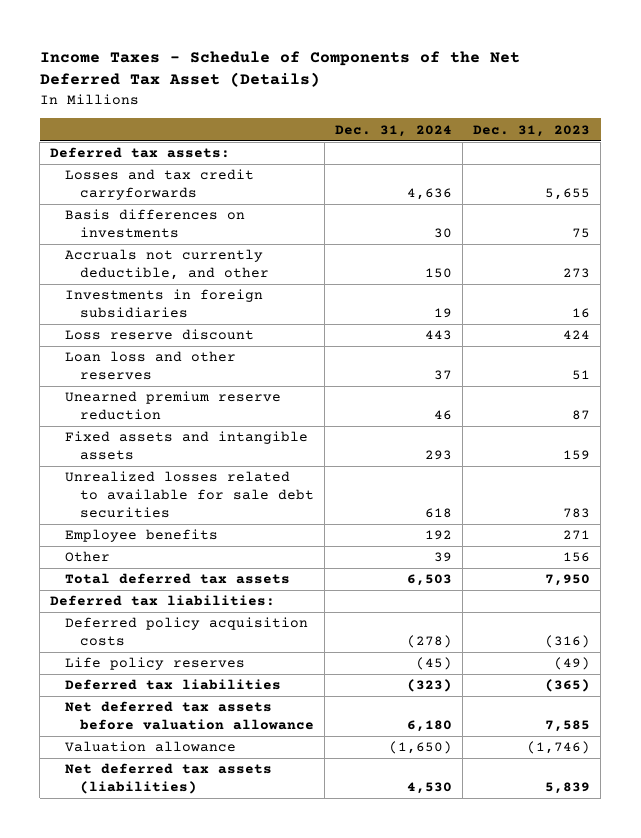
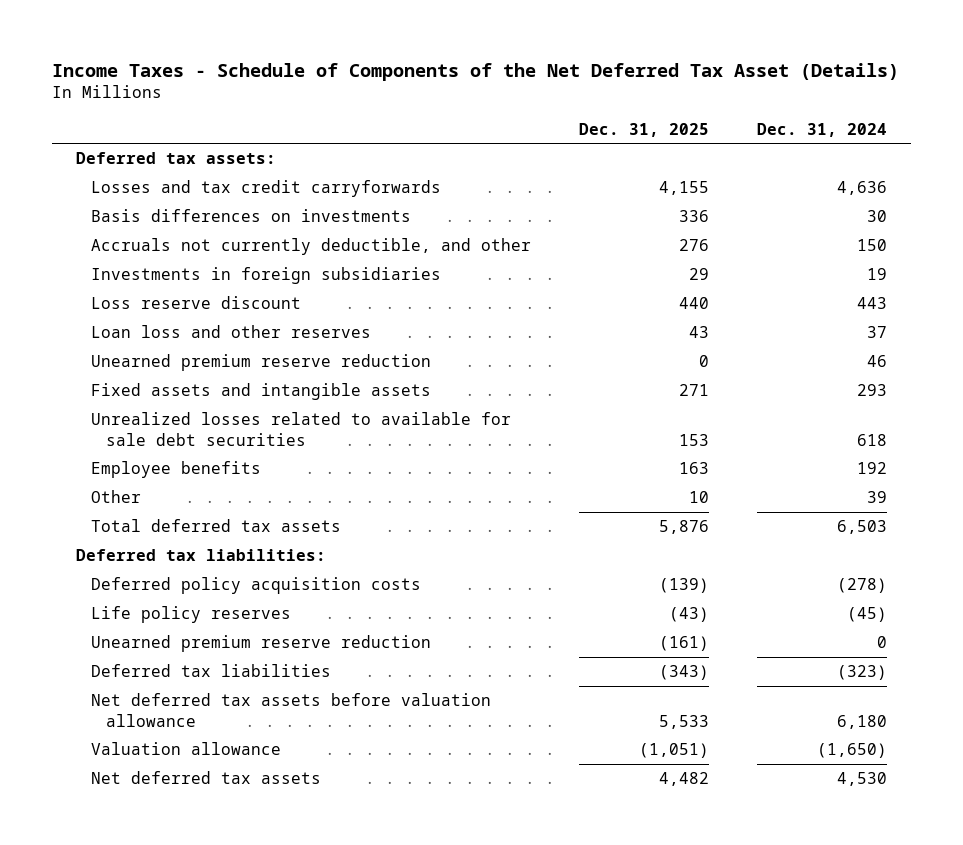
- | Dec. 31, 2024 | Dec. 31, 2023
+ | Dec. 31, 2025 | Dec. 31, 2024
+ Unearned premium reserve reduction | (161) | 0
- Net deferred tax assets (liabilities) | 4,530 | 5,839
+ Net deferred tax assets | 4,482 | 4,530

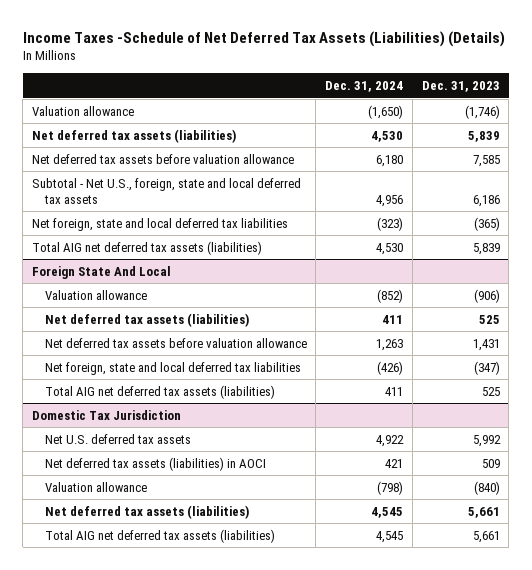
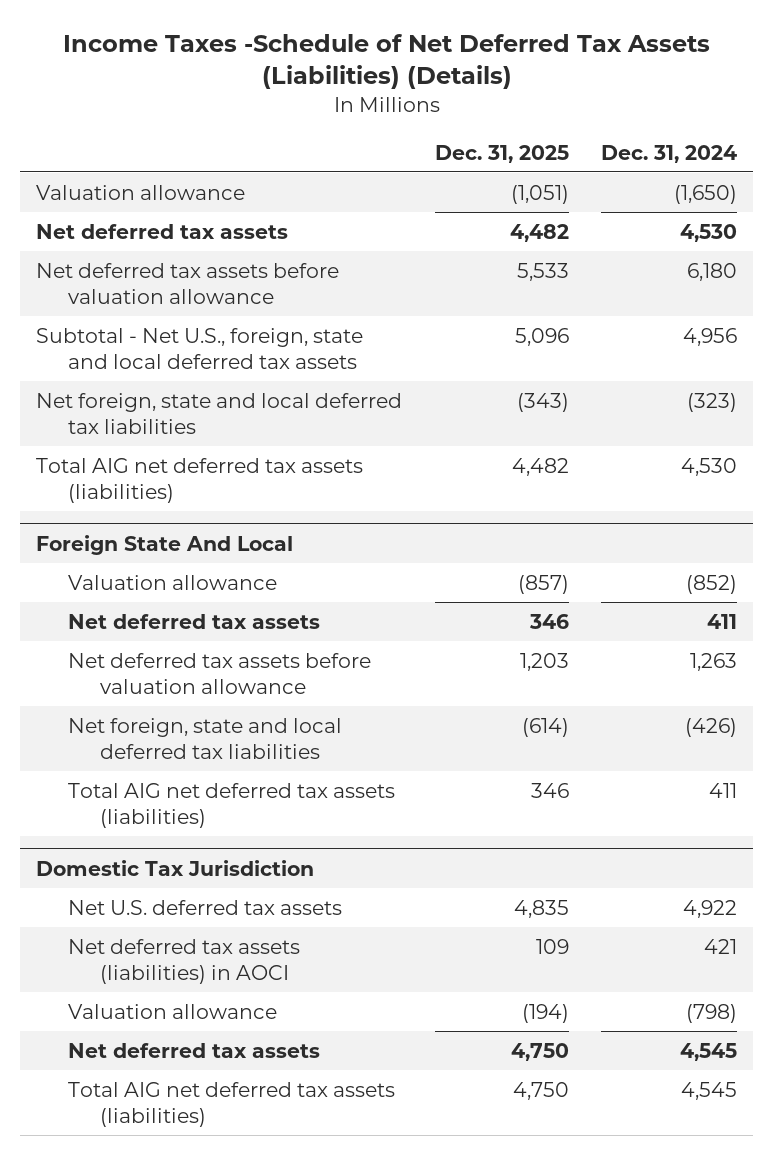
- | Dec. 31, 2024 | Dec. 31, 2023
+ | Dec. 31, 2025 | Dec. 31, 2024
- Net deferred tax assets (liabilities) | 4,530 | 5,839
+ Net deferred tax assets | 4,482 | 4,530
@ Foreign State And Local
- Net deferred tax assets (liabilities) | 411 | 525
+ Net deferred tax assets | 346 | 411
@ Domestic Tax Jurisdiction
- Net deferred tax assets (liabilities) | 4,545 | 5,661
+ Net deferred tax assets | 4,750 | 4,545

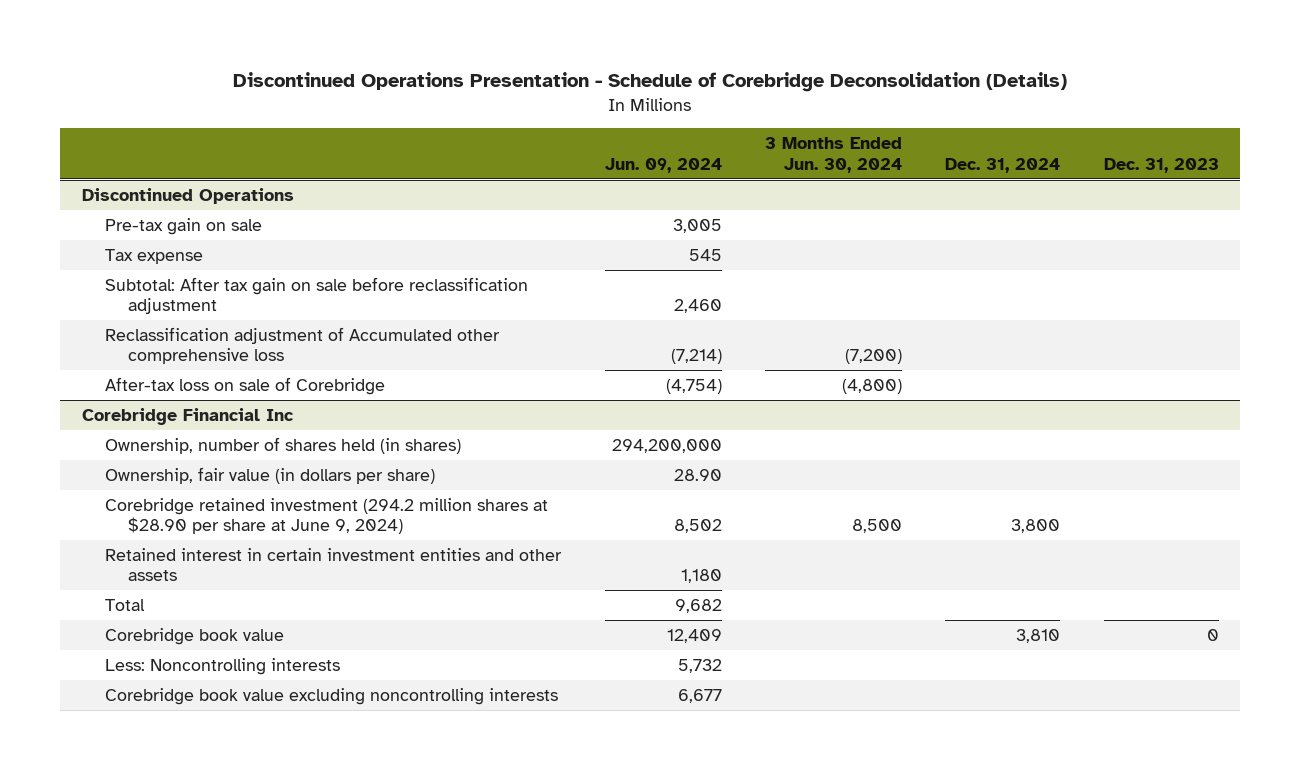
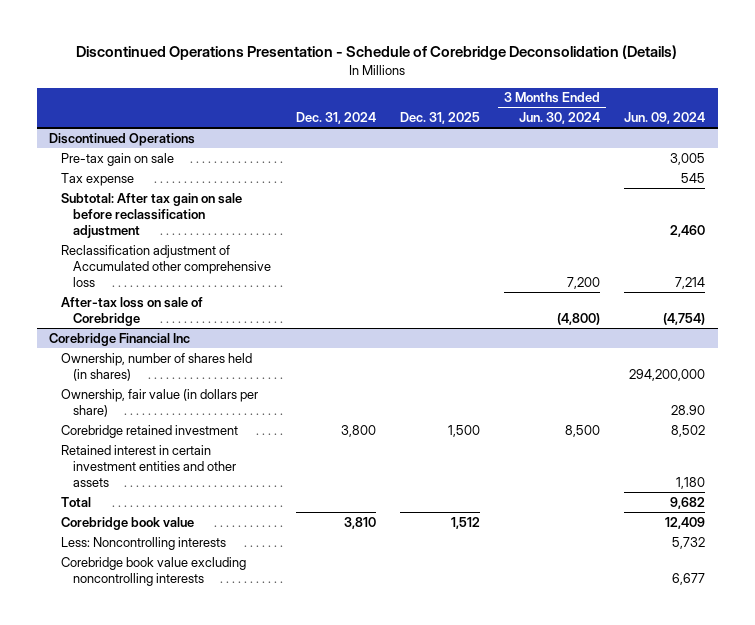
- | Jun. 09, 2024 | 3 Months Ended Jun. 30, 2024 | Dec. 31, 2024 | Dec. 31, 2023
+ | Dec. 31, 2024 | Dec. 31, 2025 | 3 Months Ended Jun. 30, 2024 | Jun. 09, 2024
@ Discontinued Operations
- Reclassification adjustment of Accumulated other comprehensive loss | (7,214) | (7,200) | |
+ Reclassification adjustment of Accumulated other comprehensive loss | | | 7,200 | 7,214
@ Corebridge Financial Inc
- Corebridge retained investment (294.2 million shares at $28.90 per share at June 9, 2024) | 8,502 | 8,500 | 3,800 |
+ Corebridge retained investment | 3,800 | 1,500 | 8,500 | 8,502

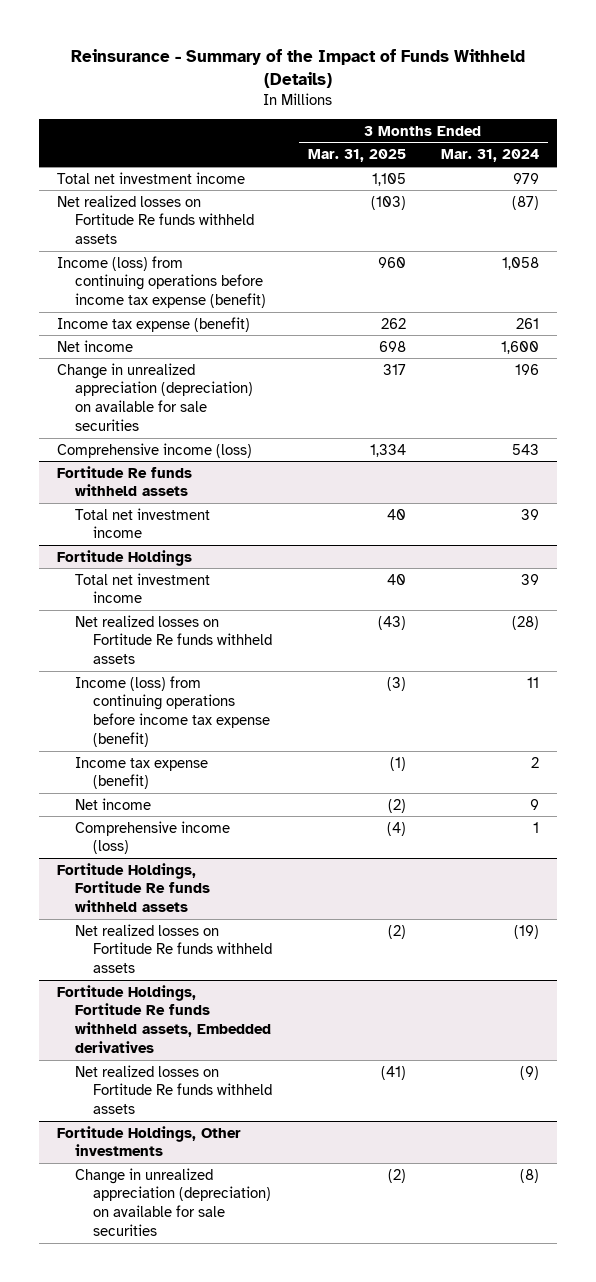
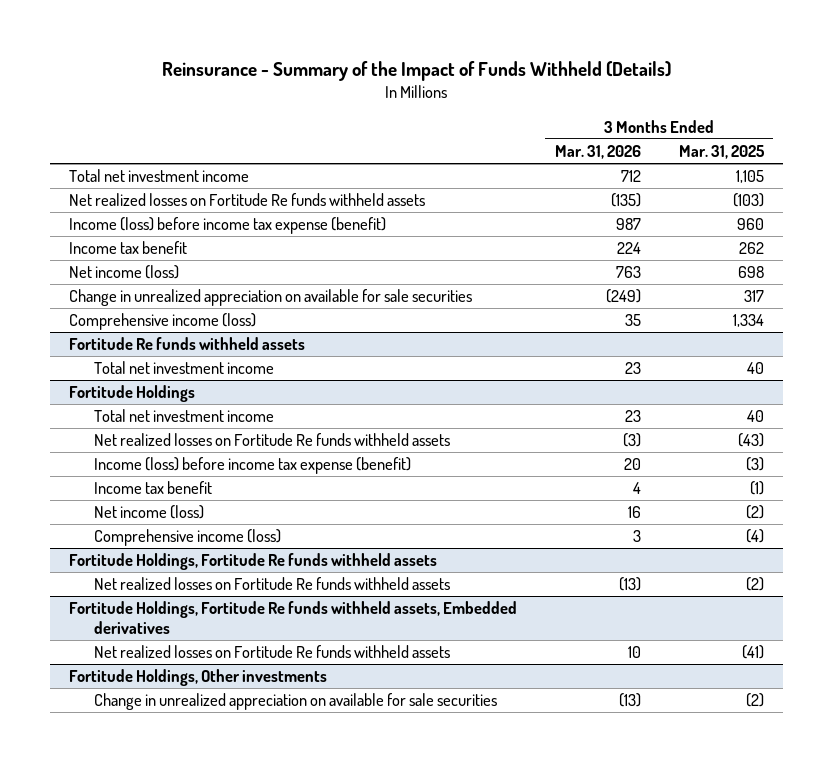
- | 3 Months Ended Mar. 31, 2025 | 3 Months Ended Mar. 31, 2024
+ | 3 Months Ended Mar. 31, 2026 | 3 Months Ended Mar. 31, 2025
- Income (loss) from continuing operations before income tax expense (benefit) | 960 | 1,058
- Income tax expense (benefit) | 262 | 261
- Net income | 698 | 1,600
- Change in unrealized appreciation (depreciation) on available for sale securities | 317 | 196
+ Income (loss) before income tax expense (benefit) | 987 | 960
+ Income tax benefit | 224 | 262
+ Net income (loss) | 763 | 698
+ Change in unrealized appreciation on available for sale securities | (249) | 317
@ Fortitude Holdings
- Income (loss) from continuing operations before income tax expense (benefit) | (3) | 11
- Income tax expense (benefit) | (1) | 2
- Net income | (2) | 9
+ Income (loss) before income tax expense (benefit) | 20 | (3)
+ Income tax benefit | 4 | (1)
+ Net income (loss) | 16 | (2)
@ Fortitude Holdings, Other investments
- Change in unrealized appreciation (depreciation) on available for sale securities | (2) | (8)
+ Change in unrealized appreciation on available for sale securities | (13) | (2)

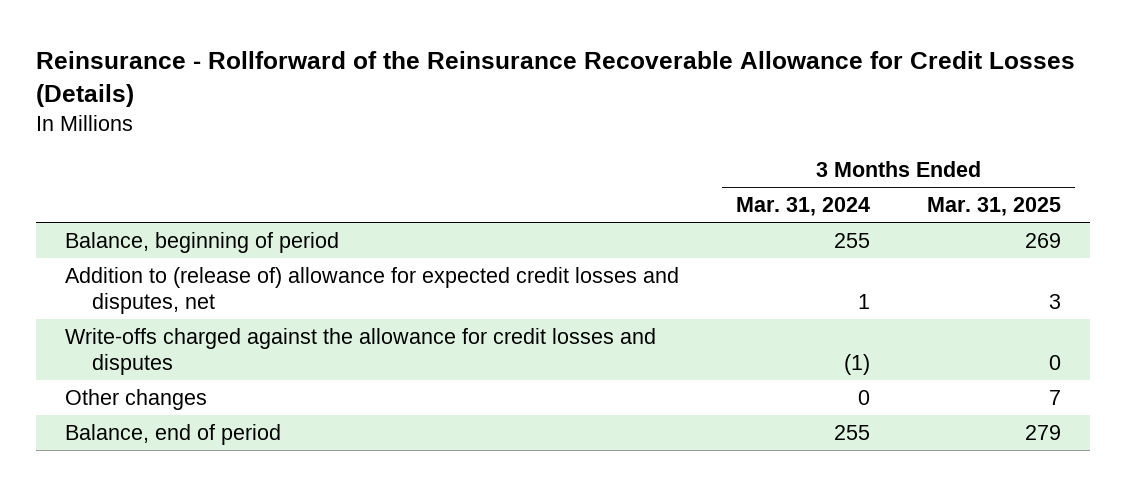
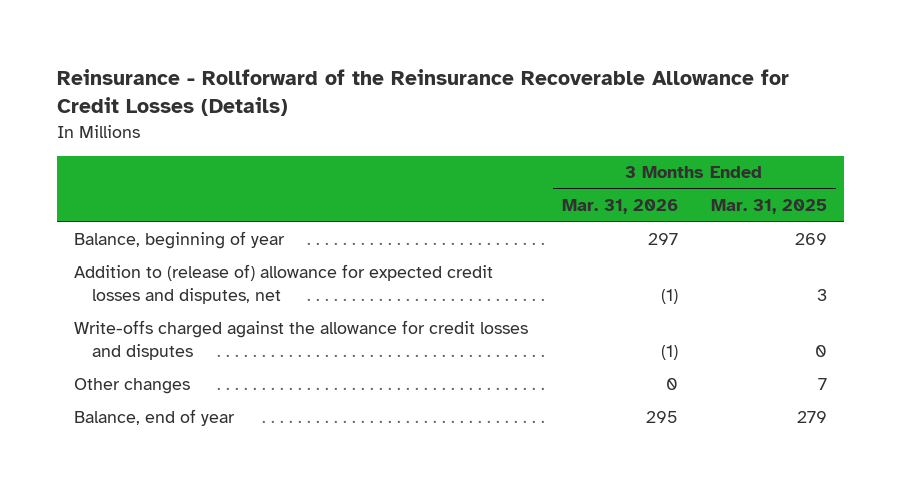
- | 3 Months Ended Mar. 31, 2024 | 3 Months Ended Mar. 31, 2025
+ | 3 Months Ended Mar. 31, 2026 | 3 Months Ended Mar. 31, 2025
- Balance, beginning of period | 255 | 269
+ Balance, beginning of year | 297 | 269
- Balance, end of period | 255 | 279
+ Balance, end of year | 295 | 279

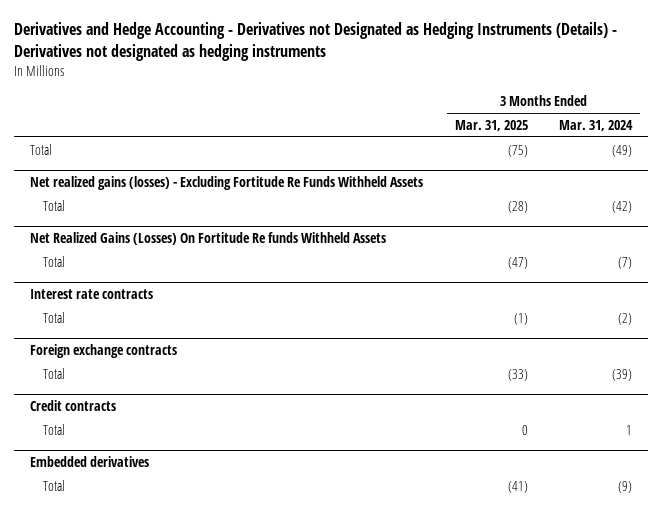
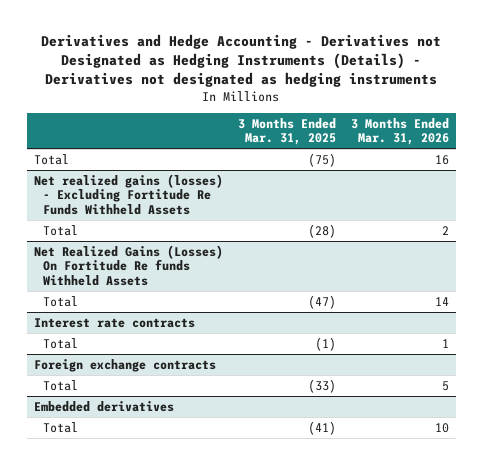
- | 3 Months Ended Mar. 31, 2025 | 3 Months Ended Mar. 31, 2024
+ | 3 Months Ended Mar. 31, 2025 | 3 Months Ended Mar. 31, 2026
- Credit contracts
- Total | 0 | 1

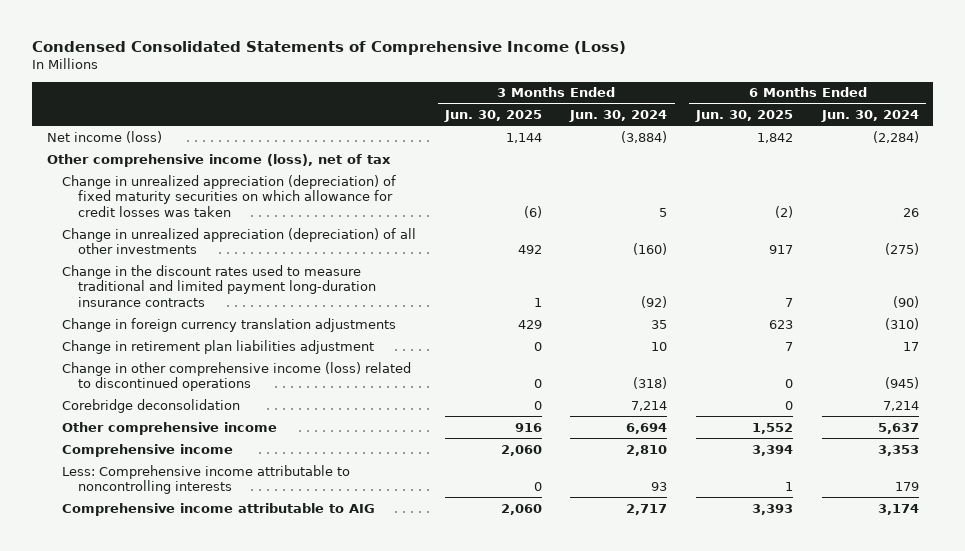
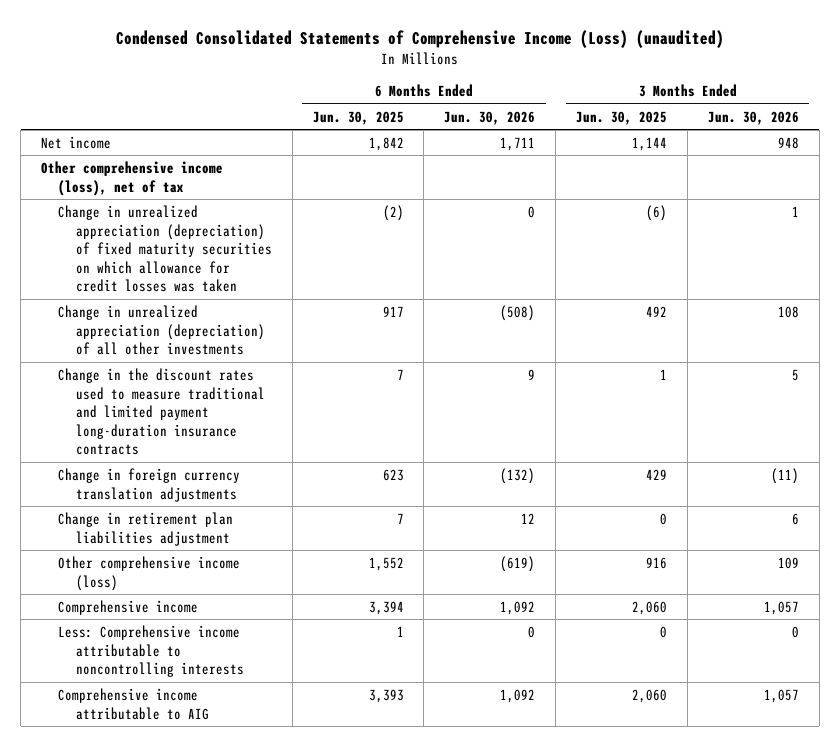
- Condensed Consolidated Statements of Comprehensive Income (Loss)
+ Condensed Consolidated Statements of Comprehensive Income (Loss) (unaudited)
- | 3 Months Ended Jun. 30, 2025 | 3 Months Ended Jun. 30, 2024 | 6 Months Ended Jun. 30, 2025 | 6 Months Ended Jun. 30, 2024
+ | 6 Months Ended Jun. 30, 2025 | 6 Months Ended Jun. 30, 2026 | 3 Months Ended Jun. 30, 2025 | 3 Months Ended Jun. 30, 2026
- Net income (loss) | 1,144 | (3,884) | 1,842 | (2,284)
+ Net income | 1,842 | 1,711 | 1,144 | 948
- Change in other comprehensive income (loss) related to discontinued operations | 0 | (318) | 0 | (945)
- Corebridge deconsolidation | 0 | 7,214 | 0 | 7,214
- Other comprehensive income | 916 | 6,694 | 1,552 | 5,637
+ Other comprehensive income (loss) | 1,552 | (619) | 916 | 109

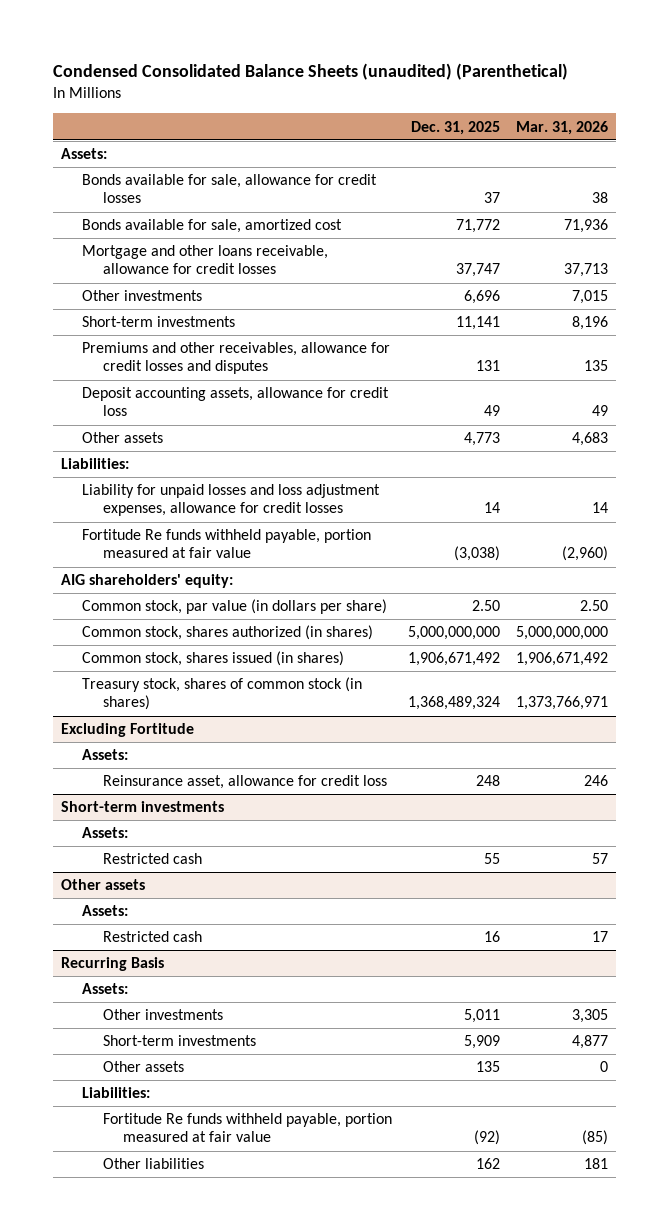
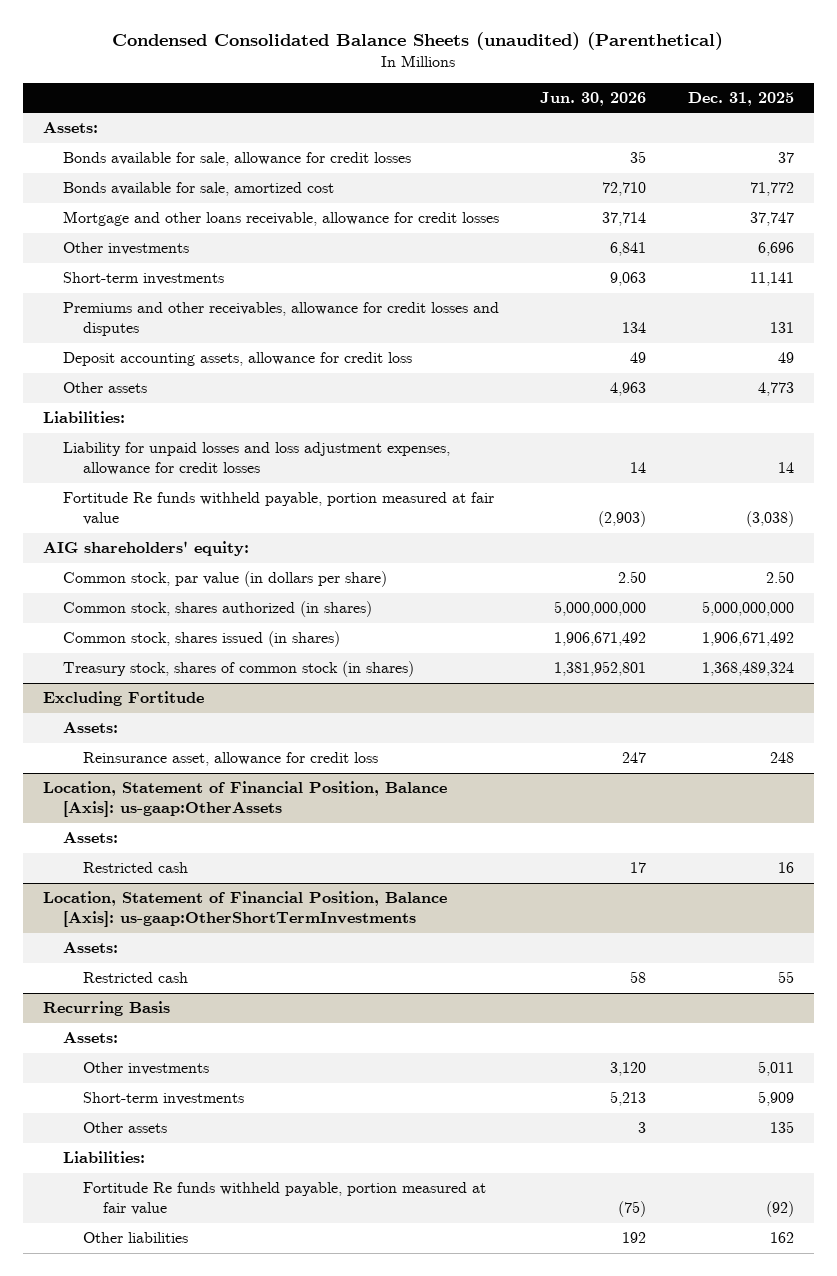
- | Dec. 31, 2025 | Mar. 31, 2026
+ | Jun. 30, 2026 | Dec. 31, 2025
- Short-term investments
- Assets:
- Restricted cash | 55 | 57
- Other assets
+ Location, Statement of Financial Position, Balance [Axis]: us-gaap:OtherAssets
+ Location, Statement of Financial Position, Balance [Axis]: us-gaap:OtherShortTermInvestments
+ Assets:
+ Restricted cash | 58 | 55

